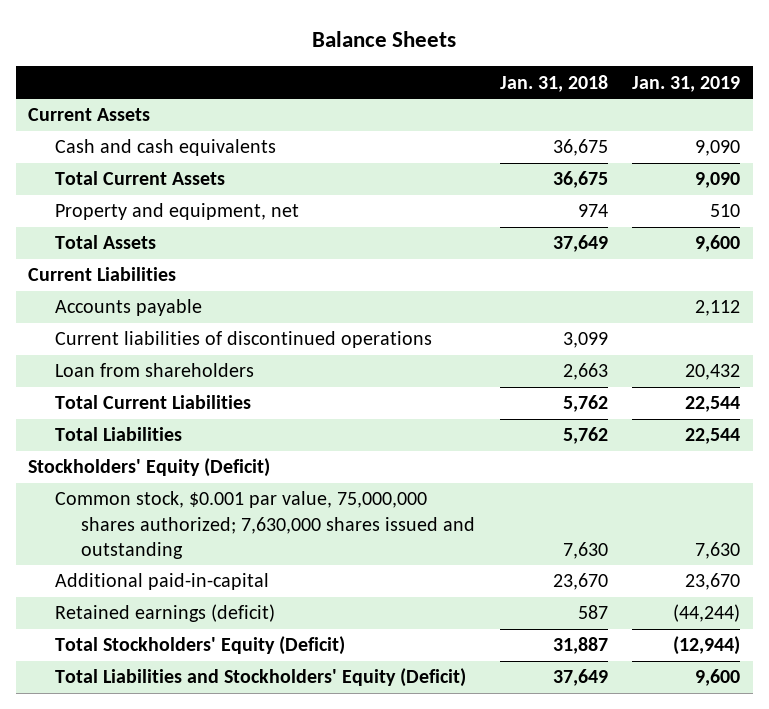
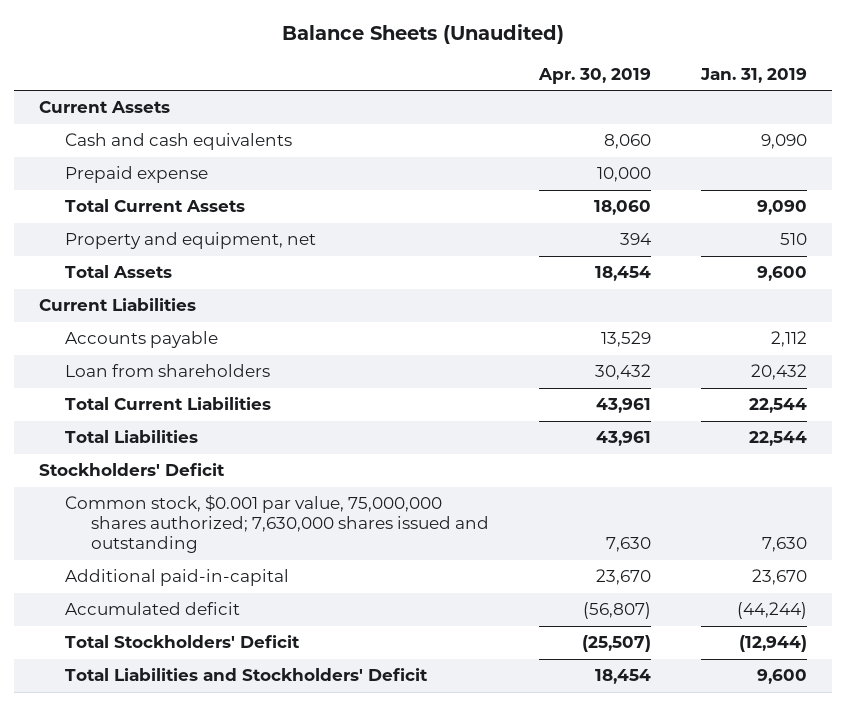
- Balance Sheets
+ Balance Sheets (Unaudited)
- | Jan. 31, 2018 | Jan. 31, 2019
+ | Apr. 30, 2019 | Jan. 31, 2019
+ Prepaid expense | 10,000 |
- Current liabilities of discontinued operations | 3,099 |
- Stockholders' Equity (Deficit)
+ Stockholders' Deficit
- Retained earnings (deficit) | 587 | (44,244)
- Total Stockholders' Equity (Deficit) | 31,887 | (12,944)
- Total Liabilities and Stockholders' Equity (Deficit) | 37,649 | 9,600
+ Accumulated deficit | (56,807) | (44,244)
+ Total Stockholders' Deficit | (25,507) | (12,944)
+ Total Liabilities and Stockholders' Deficit | 18,454 | 9,600

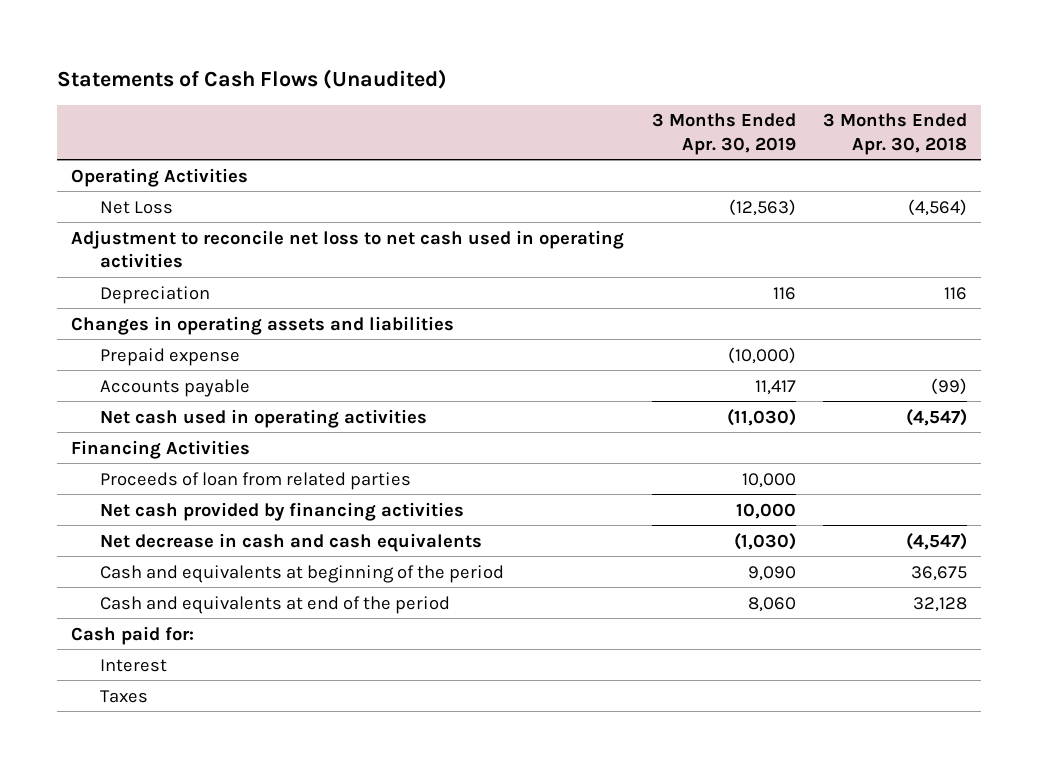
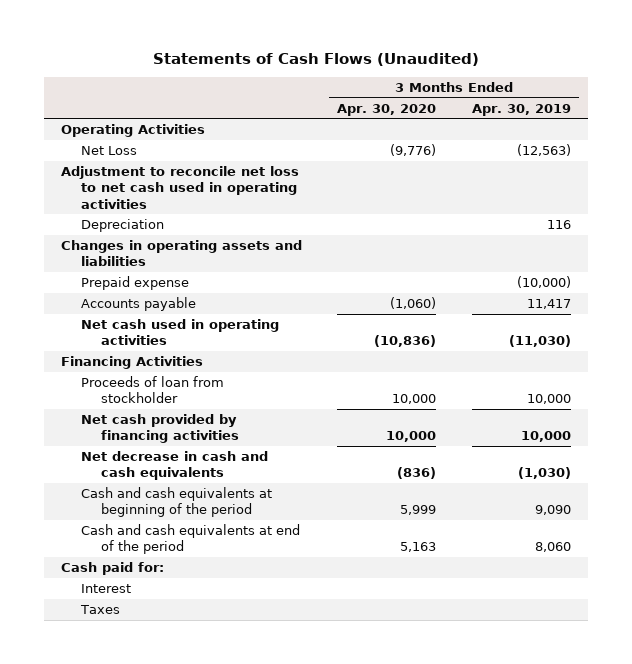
- | 3 Months Ended Apr. 30, 2019 | 3 Months Ended Apr. 30, 2018
+ | 3 Months Ended Apr. 30, 2020 | 3 Months Ended Apr. 30, 2019
- Proceeds of loan from related parties | 10,000 |
+ Proceeds of loan from stockholder | 10,000 | 10,000
- Cash and equivalents at beginning of the period | 9,090 | 36,675
- Cash and equivalents at end of the period | 8,060 | 32,128
+ Cash and cash equivalents at beginning of the period | 5,999 | 9,090
+ Cash and cash equivalents at end of the period | 5,163 | 8,060

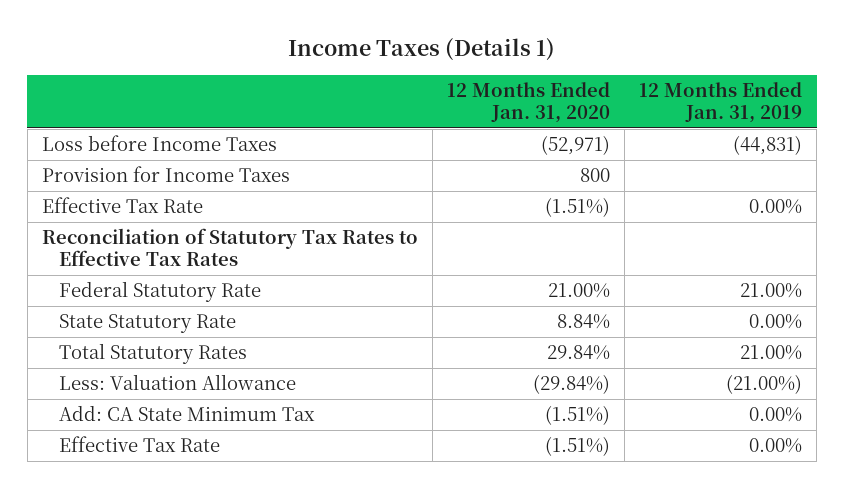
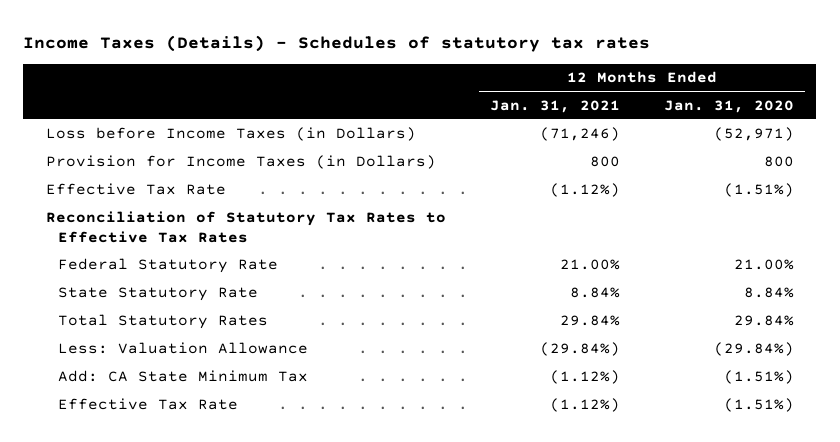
- Income Taxes (Details 1)
+ Income Taxes (Details) - Schedules of statutory tax rates
- | 12 Months Ended Jan. 31, 2020 | 12 Months Ended Jan. 31, 2019
+ | 12 Months Ended Jan. 31, 2021 | 12 Months Ended Jan. 31, 2020
- Loss before Income Taxes | (52,971) | (44,831)
- Provision for Income Taxes | 800 |
+ Loss before Income Taxes (in Dollars) | (71,246) | (52,971)
+ Provision for Income Taxes (in Dollars) | 800 | 800

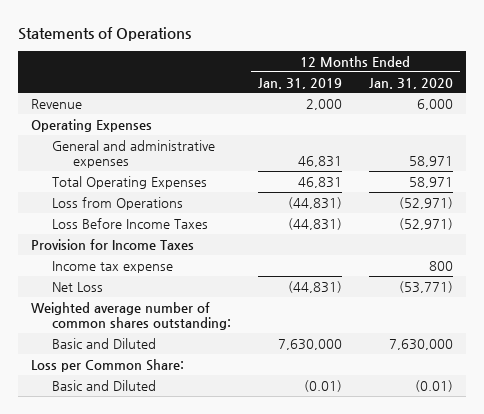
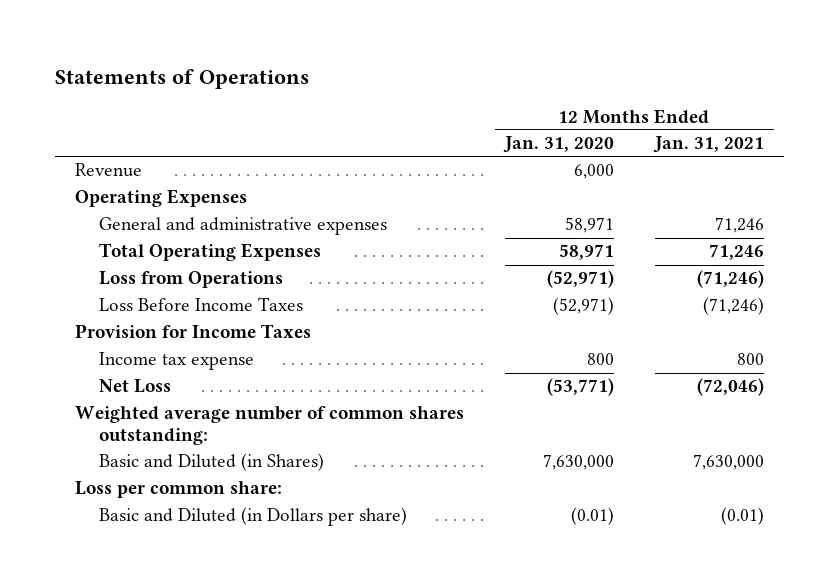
- | 12 Months Ended Jan. 31, 2019 | 12 Months Ended Jan. 31, 2020
+ | 12 Months Ended Jan. 31, 2020 | 12 Months Ended Jan. 31, 2021
- Basic and Diluted | 7,630,000 | 7,630,000
- Loss per Common Share:
- Basic and Diluted | (0.01) | (0.01)
+ Basic and Diluted (in Shares) | 7,630,000 | 7,630,000
+ Loss per common share:
+ Basic and Diluted (in Dollars per share) | (0.01) | (0.01)

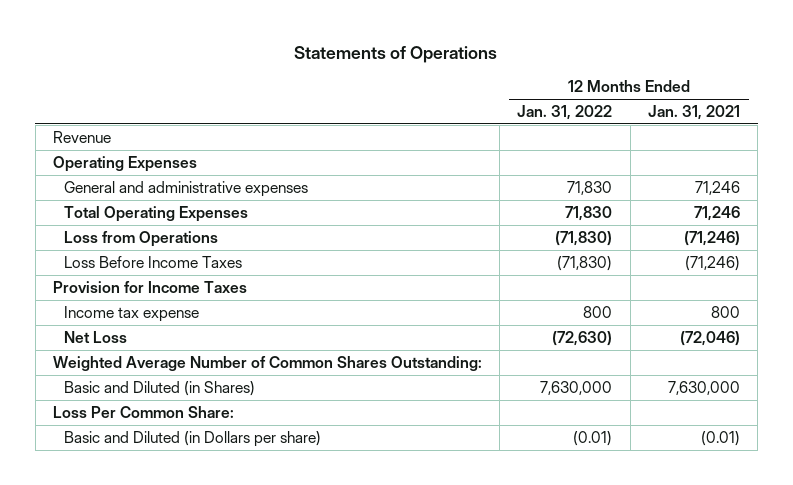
- | 12 Months Ended Jan. 31, 2020 | 12 Months Ended Jan. 31, 2021
+ | 12 Months Ended Jan. 31, 2022 | 12 Months Ended Jan. 31, 2021
- Weighted average number of common shares outstanding:
+ Weighted Average Number of Common Shares Outstanding:
- Loss per common share:
+ Loss Per Common Share:

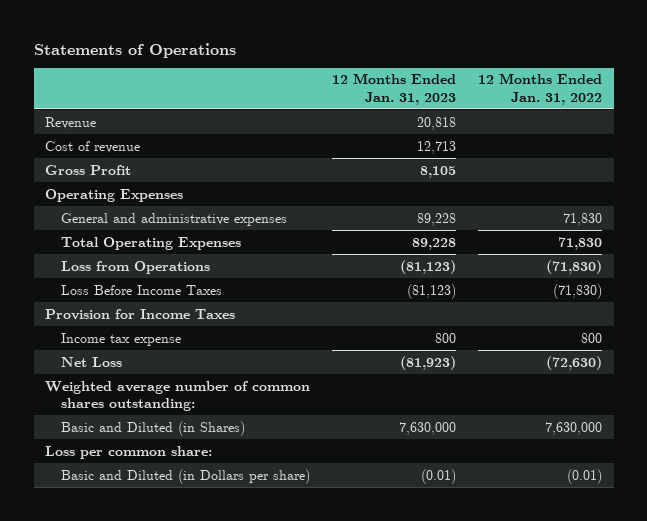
- | 12 Months Ended Jan. 31, 2022 | 12 Months Ended Jan. 31, 2021
+ | 12 Months Ended Jan. 31, 2023 | 12 Months Ended Jan. 31, 2022
+ Cost of revenue | 12,713 |
+ Gross Profit | 8,105 |
- Weighted Average Number of Common Shares Outstanding:
+ Weighted average number of common shares outstanding:
- Loss Per Common Share:
+ Loss per common share:

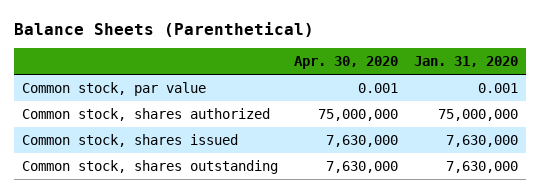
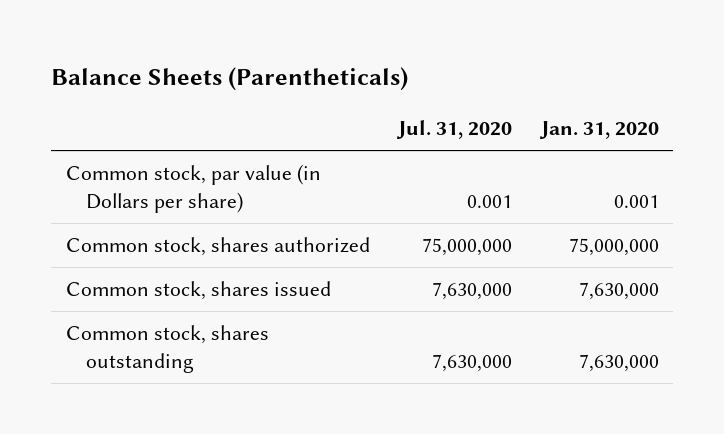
- Balance Sheets (Parenthetical)
+ Balance Sheets (Parentheticals)
- | Apr. 30, 2020 | Jan. 31, 2020
+ | Jul. 31, 2020 | Jan. 31, 2020
- Common stock, par value | 0.001 | 0.001
+ Common stock, par value (in Dollars per share) | 0.001 | 0.001

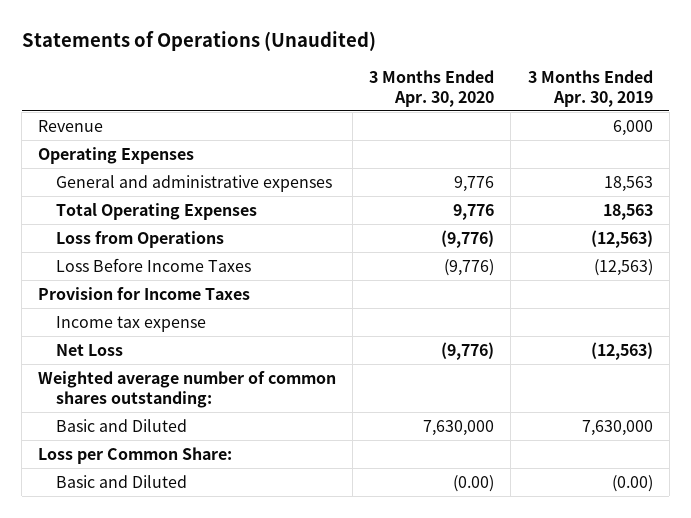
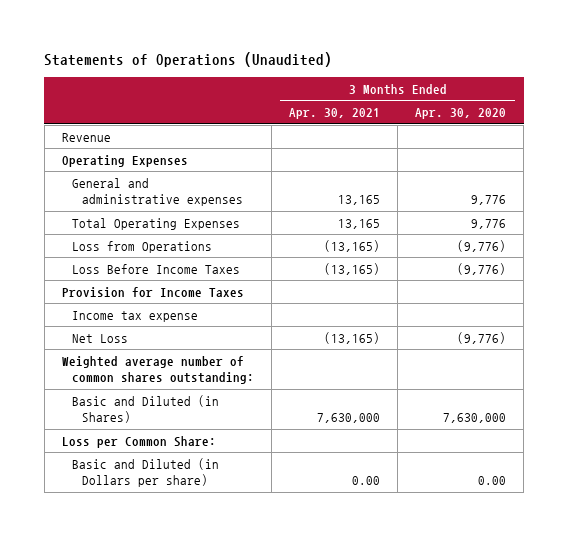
- | 3 Months Ended Apr. 30, 2020 | 3 Months Ended Apr. 30, 2019
+ | 3 Months Ended Apr. 30, 2021 | 3 Months Ended Apr. 30, 2020
- Basic and Diluted | 7,630,000 | 7,630,000
+ Basic and Diluted (in Shares) | 7,630,000 | 7,630,000
- Basic and Diluted | (0.00) | (0.00)
+ Basic and Diluted (in Dollars per share) | 0.00 | 0.00

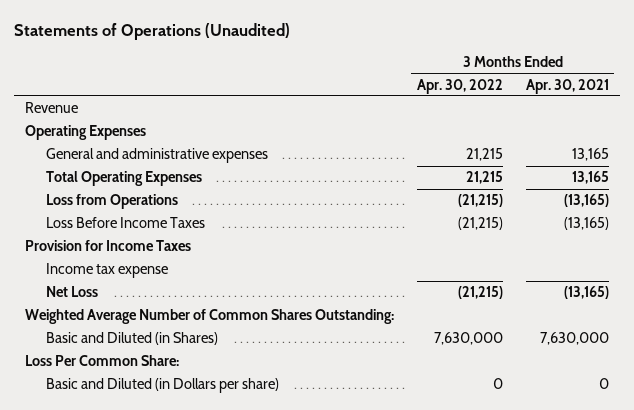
- | 3 Months Ended Apr. 30, 2021 | 3 Months Ended Apr. 30, 2020
+ | 3 Months Ended Apr. 30, 2022 | 3 Months Ended Apr. 30, 2021
- Weighted average number of common shares outstanding:
+ Weighted Average Number of Common Shares Outstanding:
- Loss per Common Share:
- Basic and Diluted (in Dollars per share) | 0.00 | 0.00
+ Loss Per Common Share:
+ Basic and Diluted (in Dollars per share) | 0 | 0

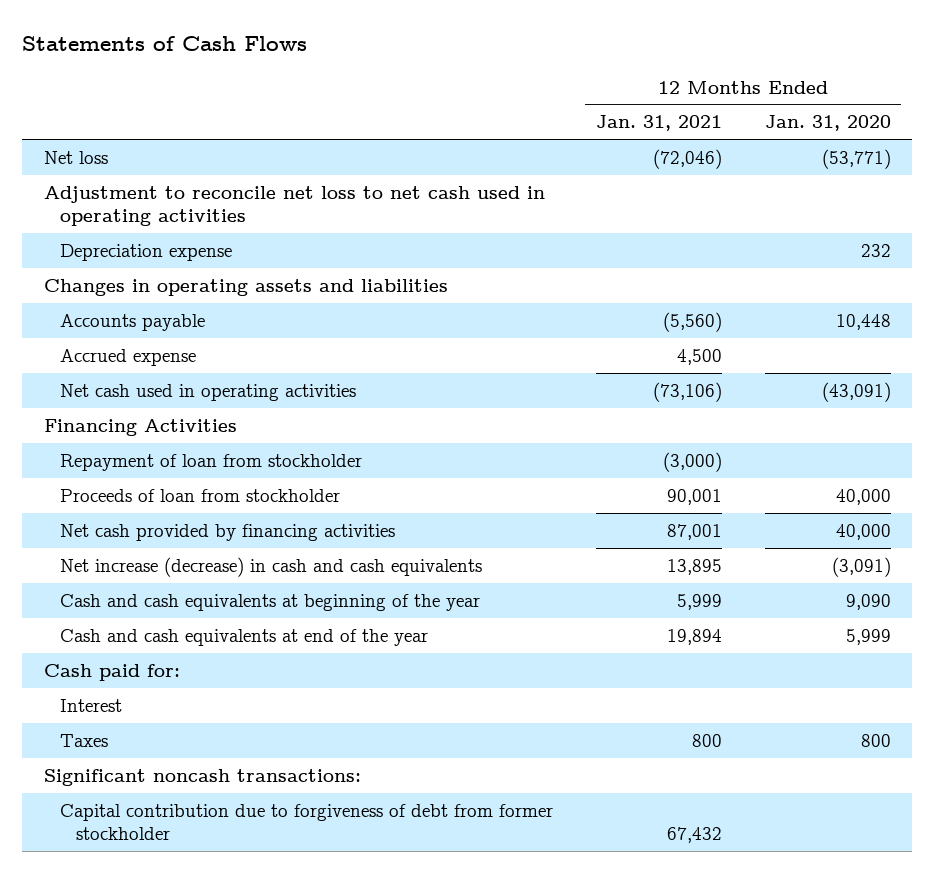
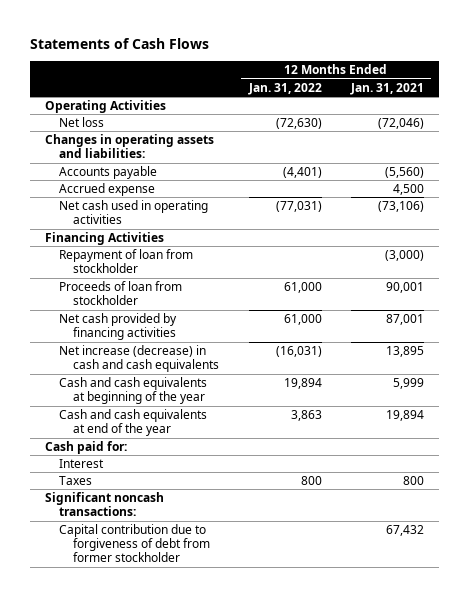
- | 12 Months Ended Jan. 31, 2021 | 12 Months Ended Jan. 31, 2020
+ | 12 Months Ended Jan. 31, 2022 | 12 Months Ended Jan. 31, 2021
+ Operating Activities
- Adjustment to reconcile net loss to net cash used in operating activities
- Depreciation expense | | 232
- Changes in operating assets and liabilities
+ Changes in operating assets and liabilities:

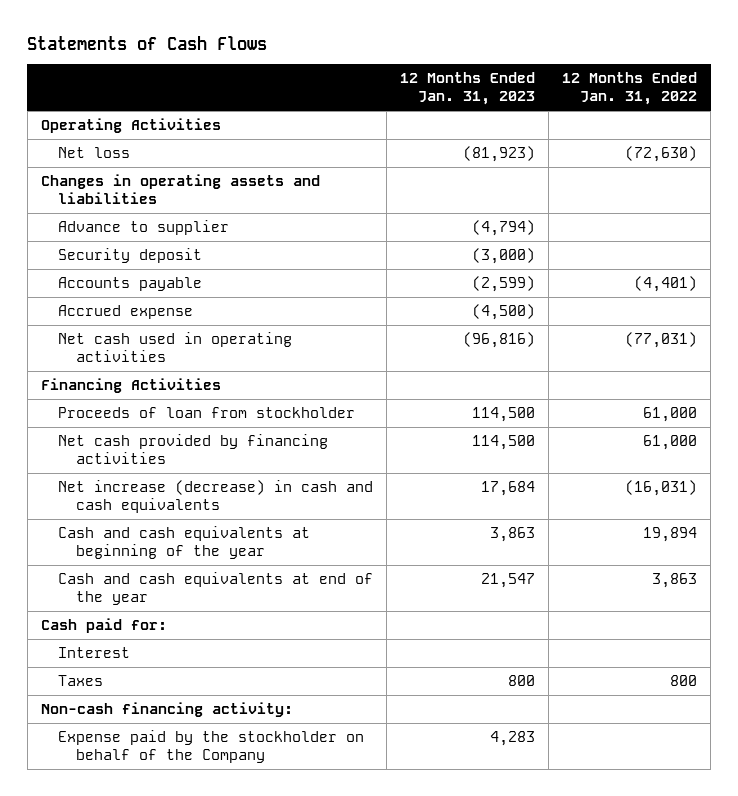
- | 12 Months Ended Jan. 31, 2022 | 12 Months Ended Jan. 31, 2021
+ | 12 Months Ended Jan. 31, 2023 | 12 Months Ended Jan. 31, 2022
- Changes in operating assets and liabilities:
+ Changes in operating assets and liabilities
+ Advance to supplier | (4,794) |
+ Security deposit | (3,000) |
- Repayment of loan from stockholder | | (3,000)
- Significant noncash transactions:
- Capital contribution due to forgiveness of debt from former stockholder | | 67,432
+ Non-cash financing activity:
+ Expense paid by the stockholder on behalf of the Company | 4,283 |

